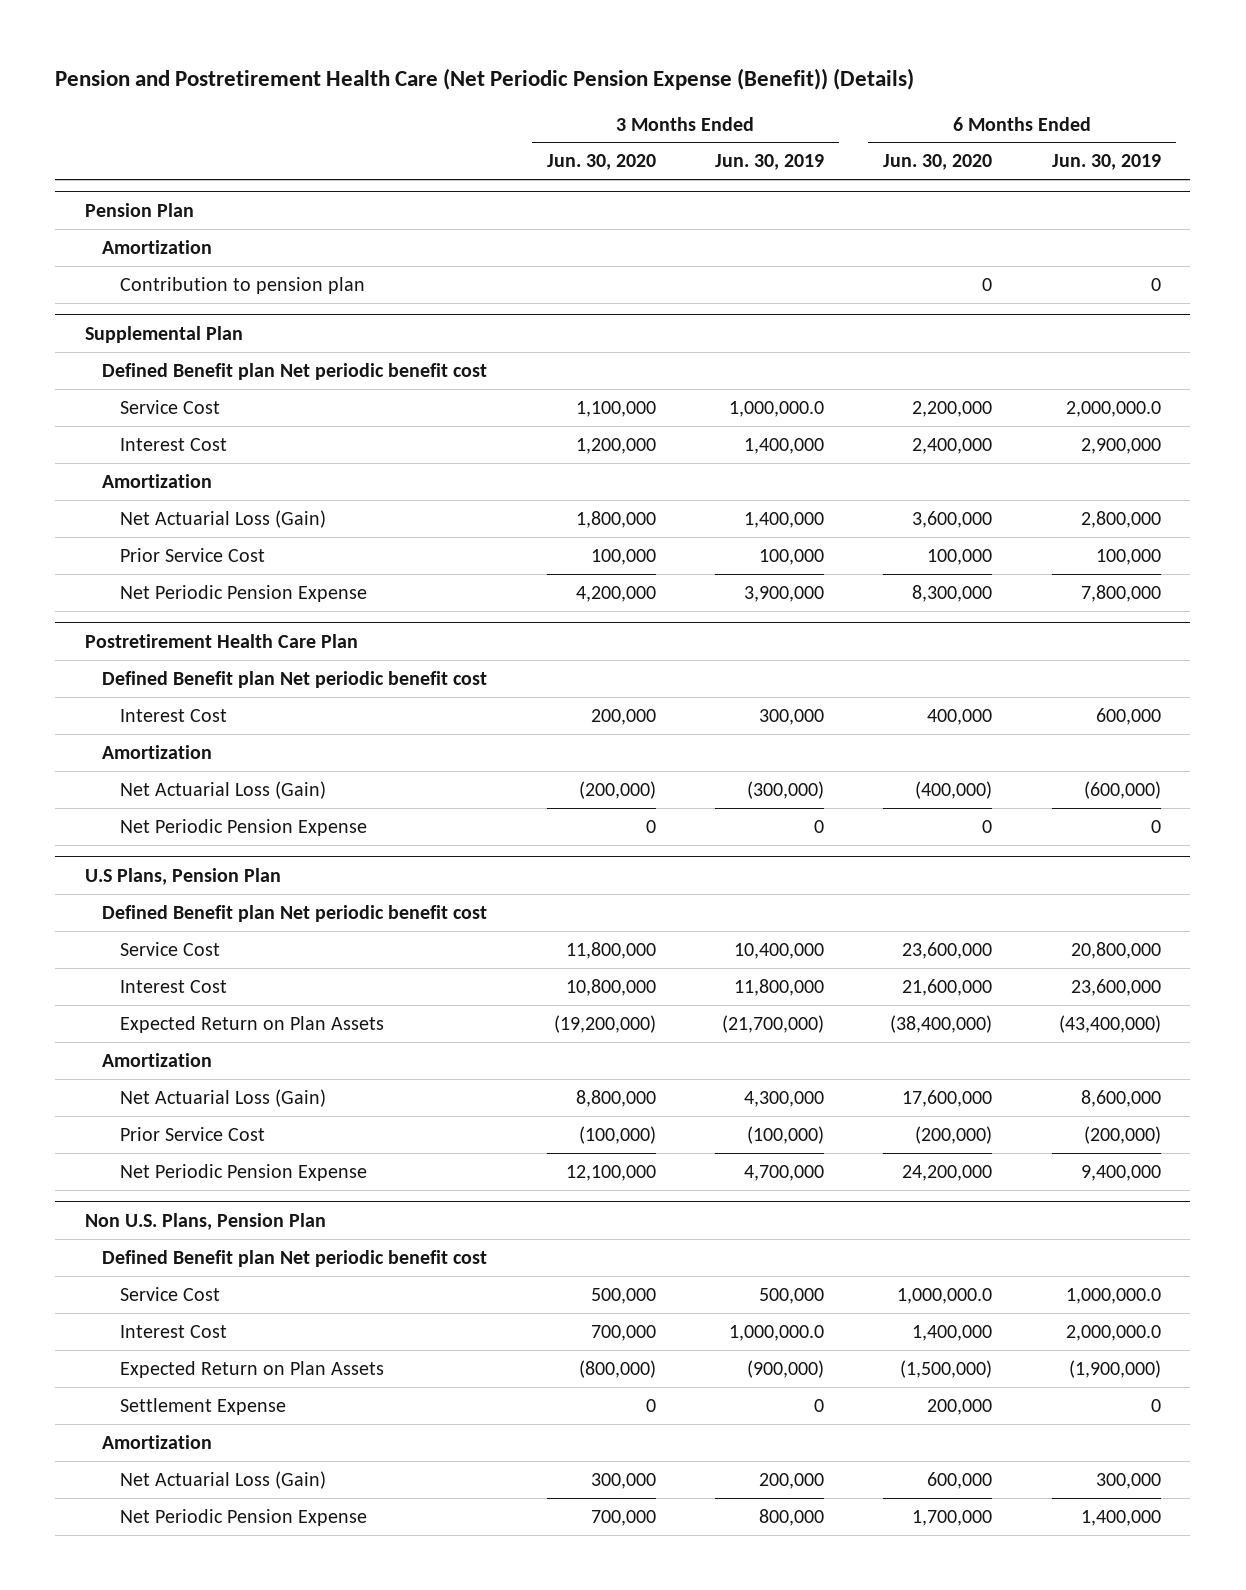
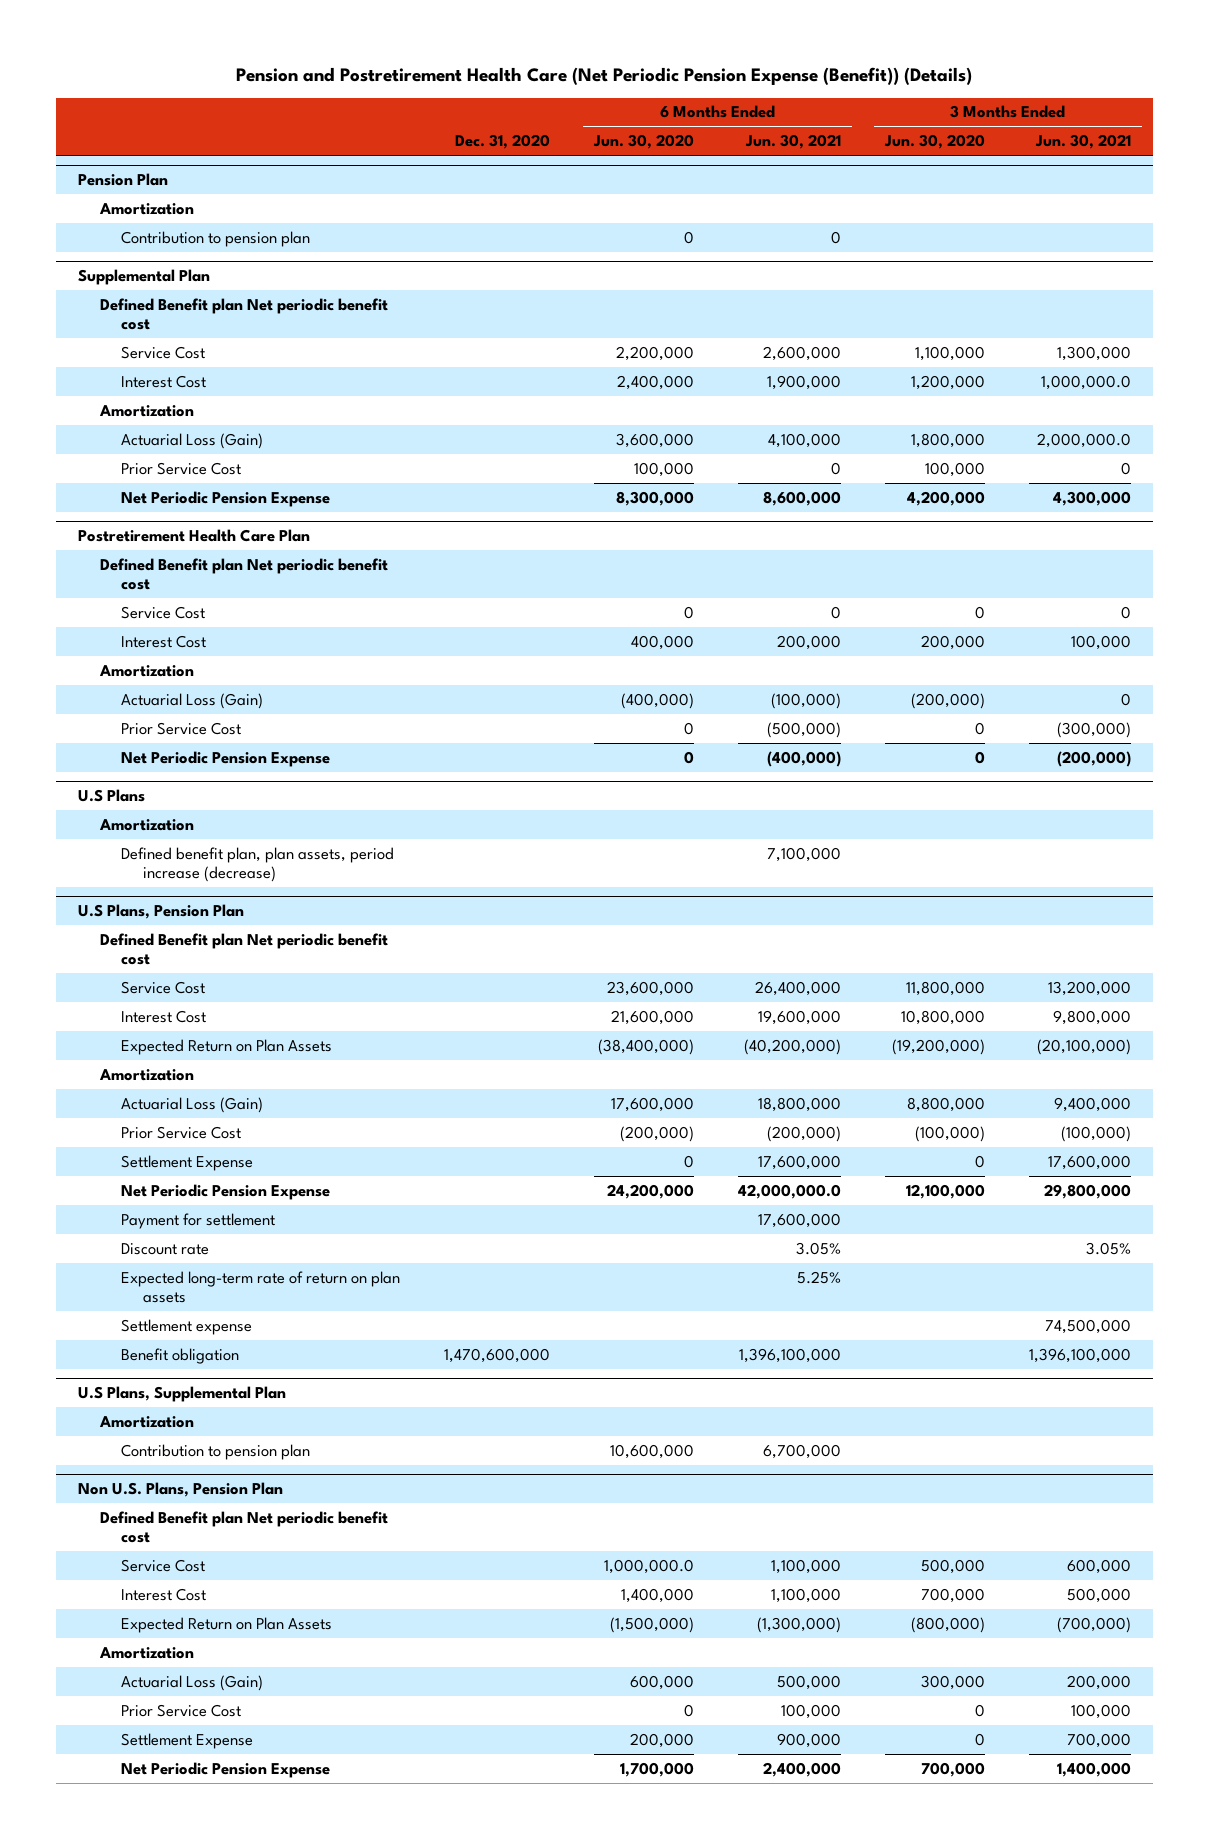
- | 3 Months Ended Jun. 30, 2020 | 3 Months Ended Jun. 30, 2019 | 6 Months Ended Jun. 30, 2020 | 6 Months Ended Jun. 30, 2019
+ | Dec. 31, 2020 | 6 Months Ended Jun. 30, 2020 | 6 Months Ended Jun. 30, 2021 | 3 Months Ended Jun. 30, 2020 | 3 Months Ended Jun. 30, 2021
@ Supplemental Plan
- Net Actuarial Loss (Gain) | 1,800,000 | 1,400,000 | 3,600,000 | 2,800,000
+ Actuarial Loss (Gain) | | 3,600,000 | 4,100,000 | 1,800,000 | 2,000,000.0
@ Postretirement Health Care Plan
+ Service Cost | | 0 | 0 | 0 | 0
- Net Actuarial Loss (Gain) | (200,000) | (300,000) | (400,000) | (600,000)
+ Actuarial Loss (Gain) | | (400,000) | (100,000) | (200,000) | 0
+ Prior Service Cost | | 0 | (500,000) | 0 | (300,000)
+ U.S Plans
+ Amortization
+ Defined benefit plan, plan assets, period increase (decrease) | | | 7,100,000 | |
@ U.S Plans, Pension Plan
- Net Actuarial Loss (Gain) | 8,800,000 | 4,300,000 | 17,600,000 | 8,600,000
+ Actuarial Loss (Gain) | | 17,600,000 | 18,800,000 | 8,800,000 | 9,400,000
+ Settlement Expense | | 0 | 17,600,000 | 0 | 17,600,000
+ Payment for settlement | | | 17,600,000 | |
+ Discount rate | | | 3.05% | | 3.05%
+ Expected long-term rate of return on plan assets | | | 5.25% | |
+ Settlement expense | | | | | 74,500,000
+ Benefit obligation | 1,470,600,000 | | 1,396,100,000 | | 1,396,100,000
+ U.S Plans, Supplemental Plan
+ Amortization
+ Contribution to pension plan | | 10,600,000 | 6,700,000 | |
@ Non U.S. Plans, Pension Plan
- Net Actuarial Loss (Gain) | 300,000 | 200,000 | 600,000 | 300,000
+ Actuarial Loss (Gain) | | 600,000 | 500,000 | 300,000 | 200,000
+ Prior Service Cost | | 0 | 100,000 | 0 | 100,000
moved down: Settlement Expense | | 200,000 | 900,000 | 0 | 700,000

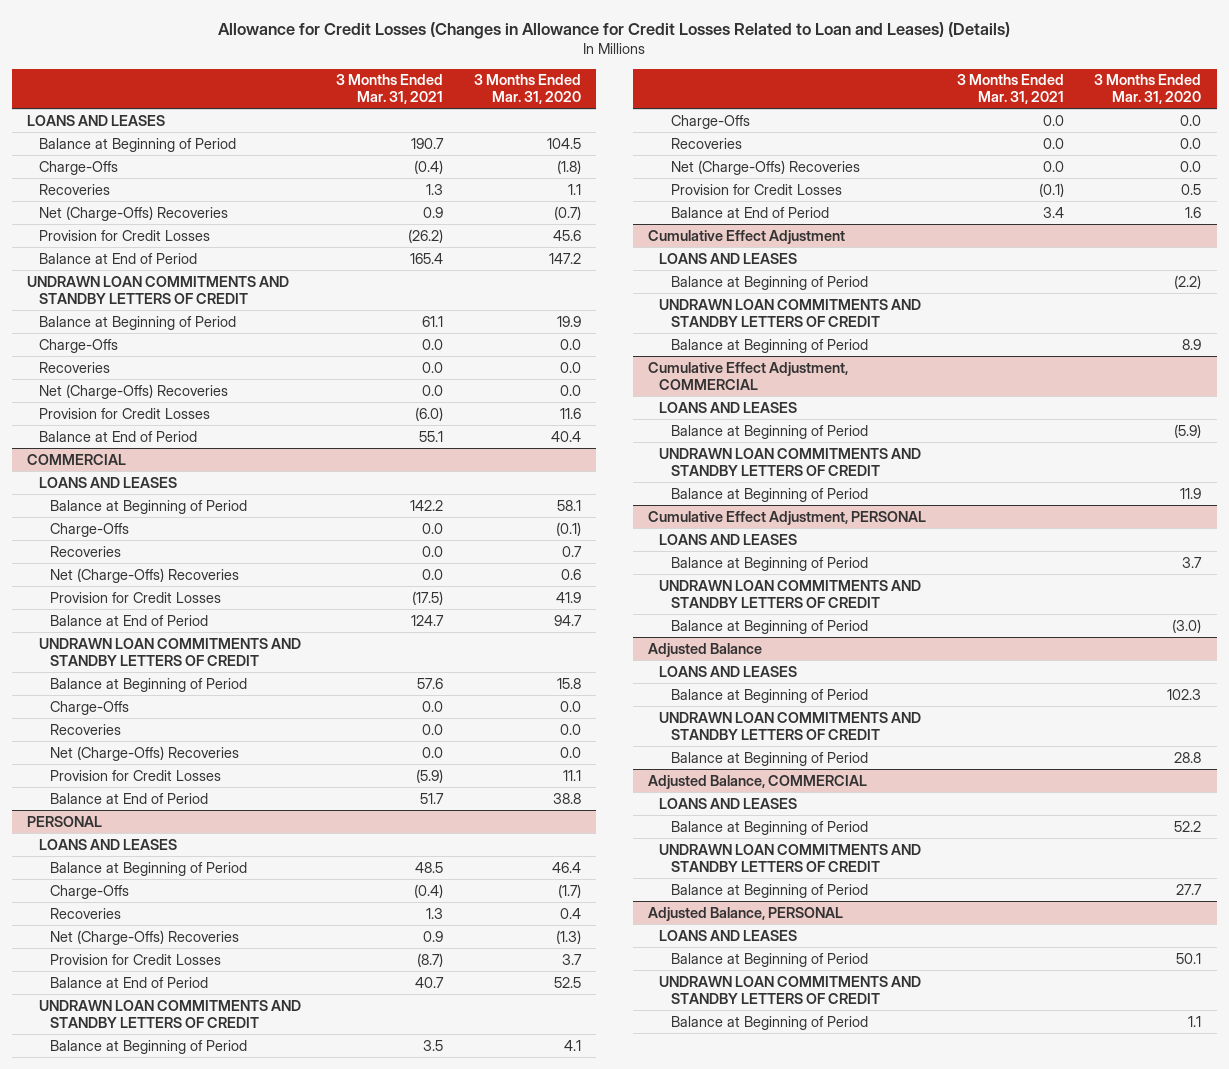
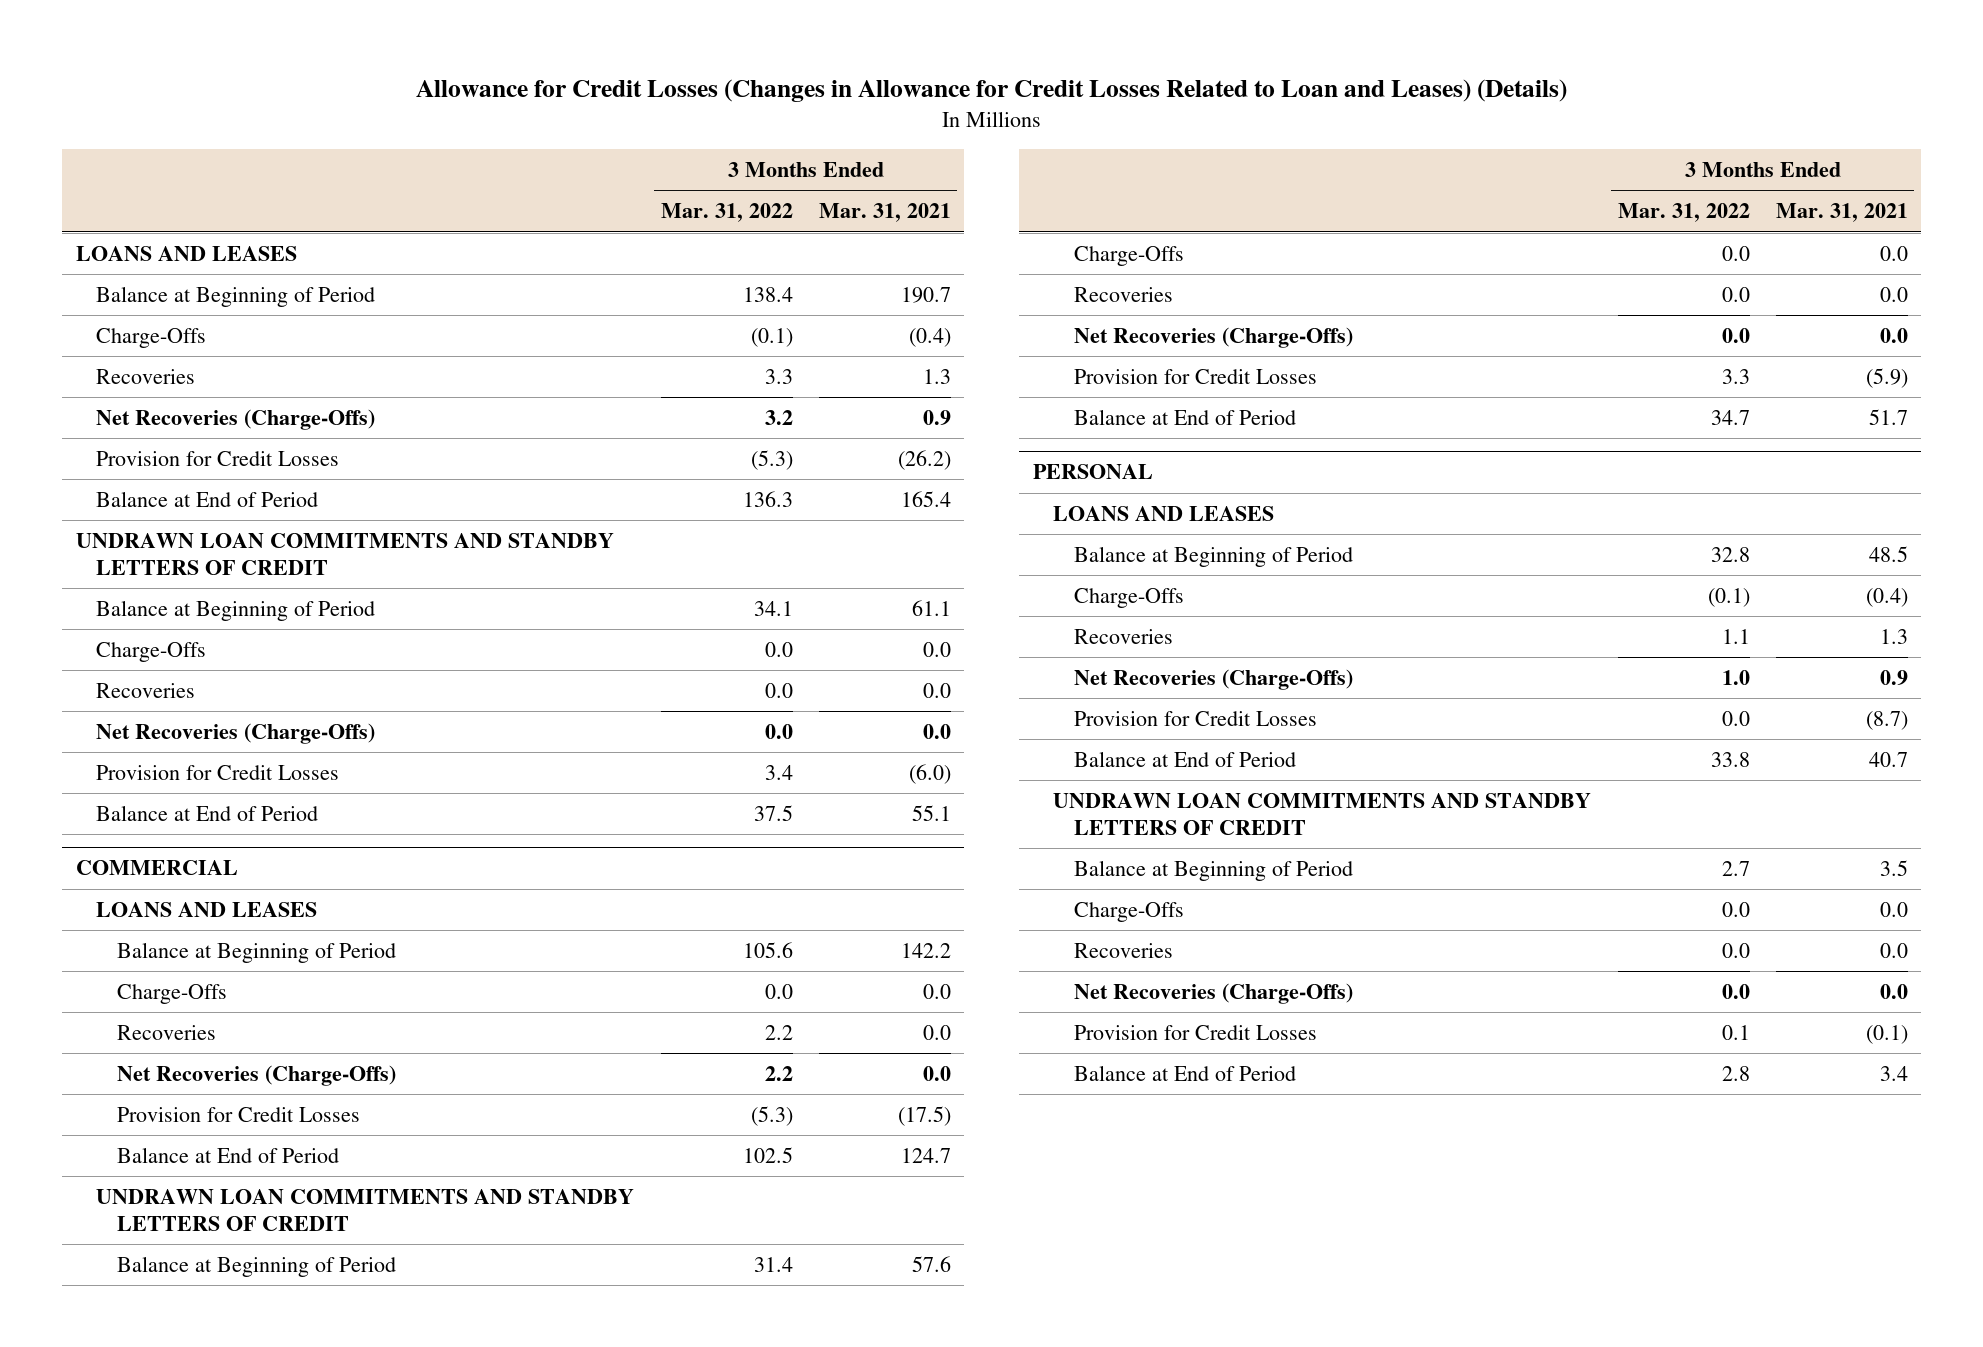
- | 3 Months Ended Mar. 31, 2021 | 3 Months Ended Mar. 31, 2020
+ | 3 Months Ended Mar. 31, 2022 | 3 Months Ended Mar. 31, 2021
- Net (Charge-Offs) Recoveries | 0.9 | (0.7)
+ Net Recoveries (Charge-Offs) | 3.2 | 0.9
- Net (Charge-Offs) Recoveries | 0.0 | 0.0
+ Net Recoveries (Charge-Offs) | 0.0 | 0.0
@ COMMERCIAL
- Net (Charge-Offs) Recoveries | 0.0 | 0.6
+ Net Recoveries (Charge-Offs) | 2.2 | 0.0
- Net (Charge-Offs) Recoveries | 0.0 | 0.0
+ Net Recoveries (Charge-Offs) | 0.0 | 0.0
@ PERSONAL
- Net (Charge-Offs) Recoveries | 0.9 | (1.3)
+ Net Recoveries (Charge-Offs) | 1.0 | 0.9
- Net (Charge-Offs) Recoveries | 0.0 | 0.0
+ Net Recoveries (Charge-Offs) | 0.0 | 0.0
- Cumulative Effect Adjustment
- LOANS AND LEASES
- Balance at Beginning of Period | | (2.2)
- UNDRAWN LOAN COMMITMENTS AND STANDBY LETTERS OF CREDIT
- Balance at Beginning of Period | | 8.9
- Cumulative Effect Adjustment, COMMERCIAL
- LOANS AND LEASES
- Balance at Beginning of Period | | (5.9)
- UNDRAWN LOAN COMMITMENTS AND STANDBY LETTERS OF CREDIT
- Balance at Beginning of Period | | 11.9
- Cumulative Effect Adjustment, PERSONAL
- LOANS AND LEASES
- Balance at Beginning of Period | | 3.7
- UNDRAWN LOAN COMMITMENTS AND STANDBY LETTERS OF CREDIT
- Balance at Beginning of Period | | (3.0)
- Adjusted Balance
- LOANS AND LEASES
- Balance at Beginning of Period | | 102.3
- UNDRAWN LOAN COMMITMENTS AND STANDBY LETTERS OF CREDIT
- Balance at Beginning of Period | | 28.8
- Adjusted Balance, COMMERCIAL
- LOANS AND LEASES
- Balance at Beginning of Period | | 52.2
- UNDRAWN LOAN COMMITMENTS AND STANDBY LETTERS OF CREDIT
- Balance at Beginning of Period | | 27.7
- Adjusted Balance, PERSONAL
- LOANS AND LEASES
- Balance at Beginning of Period | | 50.1
- UNDRAWN LOAN COMMITMENTS AND STANDBY LETTERS OF CREDIT
- Balance at Beginning of Period | | 1.1

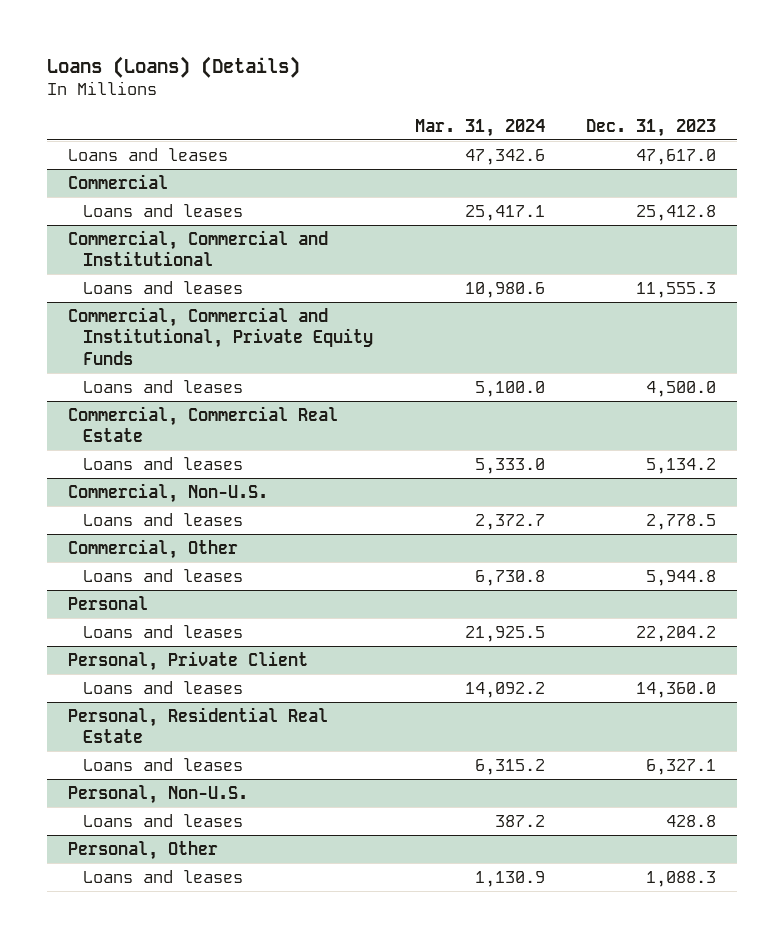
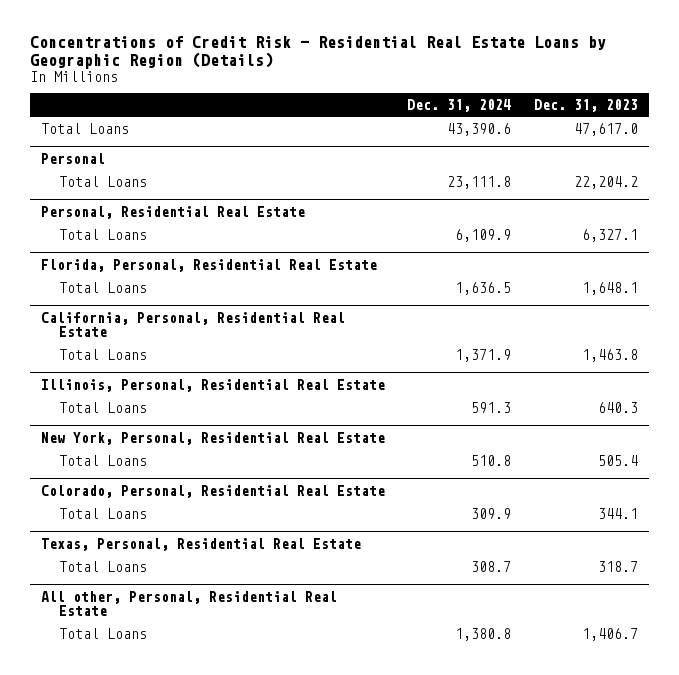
- Loans (Loans) (Details)
+ Concentrations of Credit Risk - Residential Real Estate Loans by Geographic Region (Details)
- | Mar. 31, 2024 | Dec. 31, 2023
+ | Dec. 31, 2024 | Dec. 31, 2023
- Loans and leases | 47,342.6 | 47,617.0
- Commercial
- Loans and leases | 25,417.1 | 25,412.8
- Commercial, Commercial and Institutional
- Loans and leases | 10,980.6 | 11,555.3
- Commercial, Commercial and Institutional, Private Equity Funds
- Loans and leases | 5,100.0 | 4,500.0
- Commercial, Commercial Real Estate
- Loans and leases | 5,333.0 | 5,134.2
- Commercial, Non-U.S.
- Loans and leases | 2,372.7 | 2,778.5
- Commercial, Other
- Loans and leases | 6,730.8 | 5,944.8
+ Total Loans | 43,390.6 | 47,617.0
@ Personal
- Loans and leases | 21,925.5 | 22,204.2
- Personal, Private Client
- Loans and leases | 14,092.2 | 14,360.0
@ Personal
+ Total Loans | 23,111.8 | 22,204.2
@ Personal, Residential Real Estate
- Loans and leases | 6,315.2 | 6,327.1
- Personal, Non-U.S.
- Loans and leases | 387.2 | 428.8
- Personal, Other
- Loans and leases | 1,130.9 | 1,088.3
@ Personal, Residential Real Estate
+ Total Loans | 6,109.9 | 6,327.1
+ Florida, Personal, Residential Real Estate
+ Total Loans | 1,636.5 | 1,648.1
+ California, Personal, Residential Real Estate
+ Total Loans | 1,371.9 | 1,463.8
+ Illinois, Personal, Residential Real Estate
+ Total Loans | 591.3 | 640.3
+ New York, Personal, Residential Real Estate
+ Total Loans | 510.8 | 505.4
+ Colorado, Personal, Residential Real Estate
+ Total Loans | 309.9 | 344.1
+ Texas, Personal, Residential Real Estate
+ Total Loans | 308.7 | 318.7
+ All other, Personal, Residential Real Estate
+ Total Loans | 1,380.8 | 1,406.7

